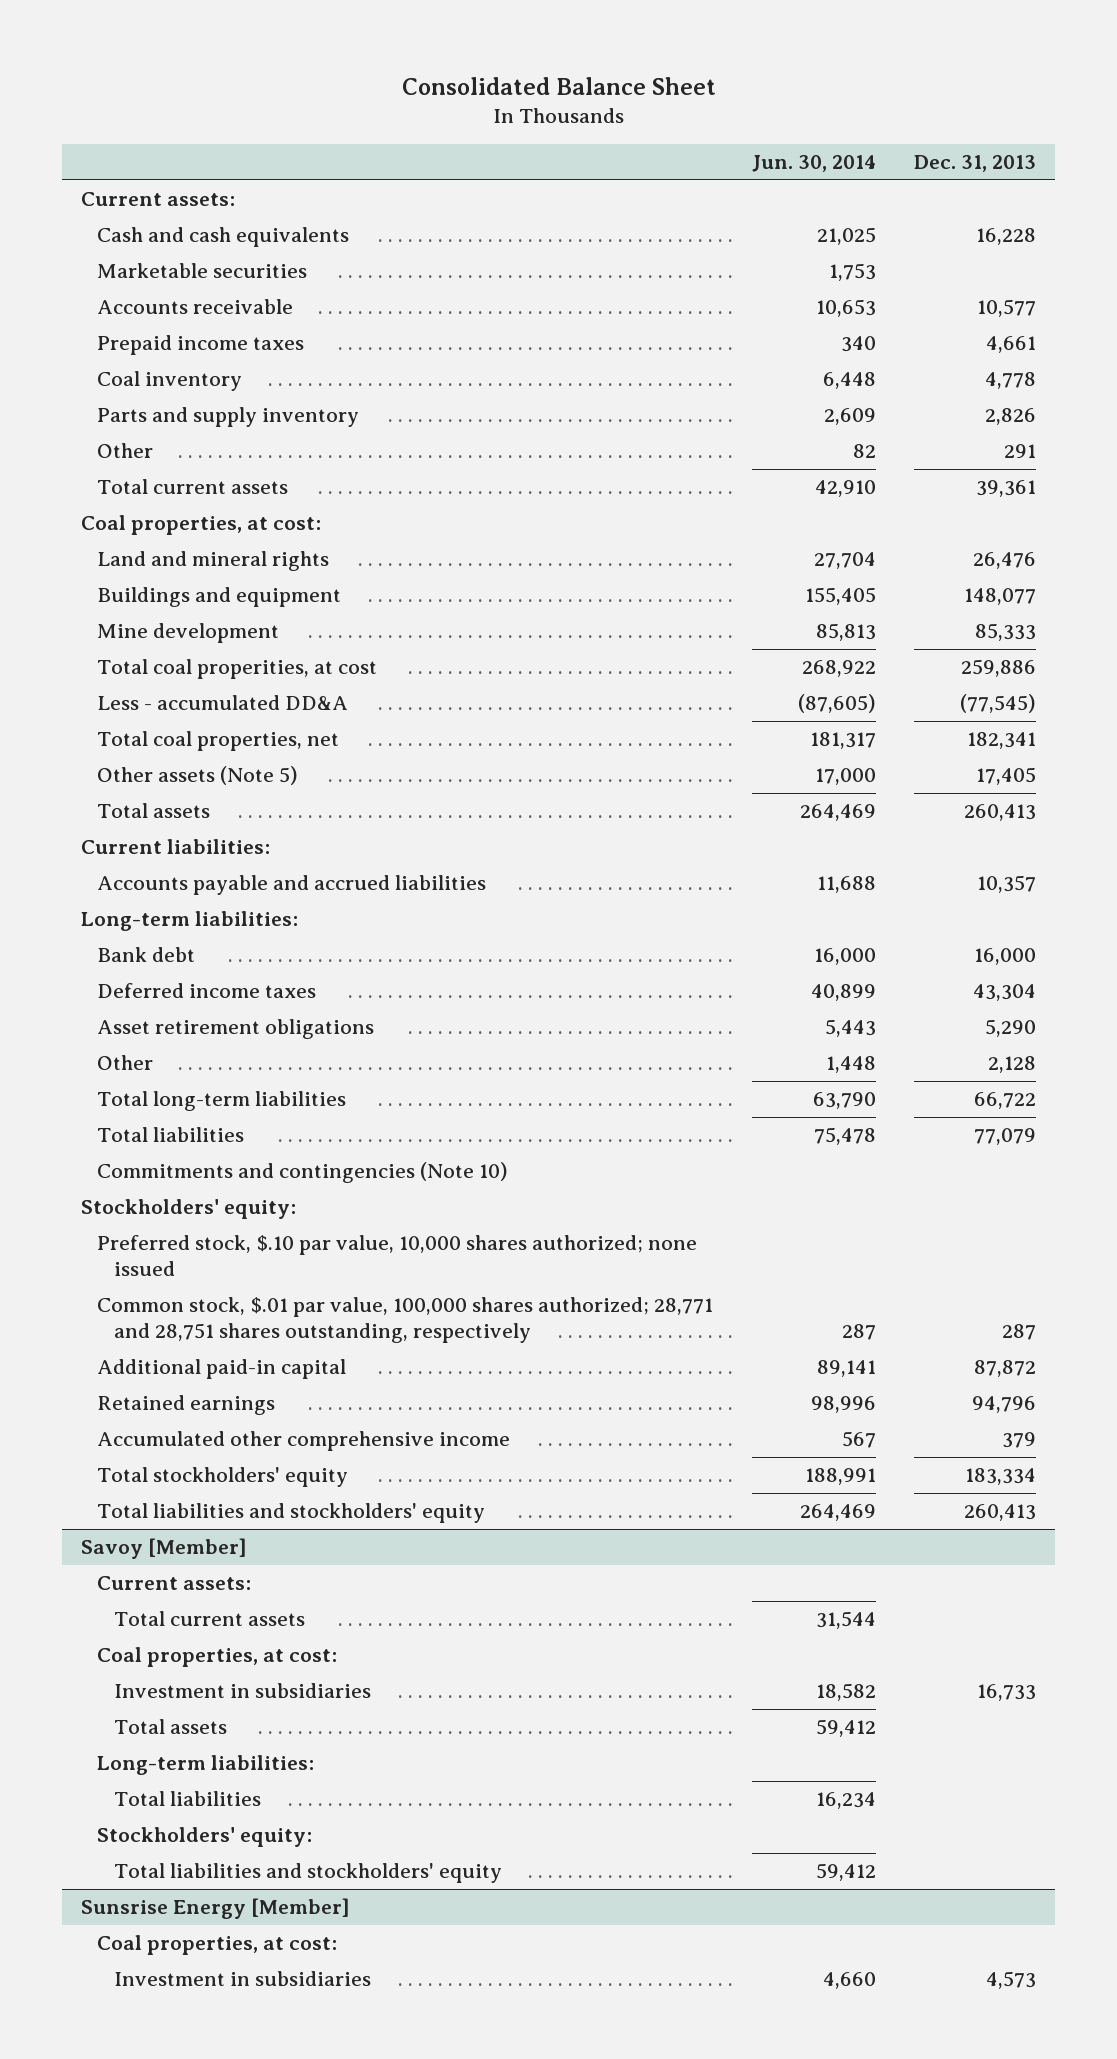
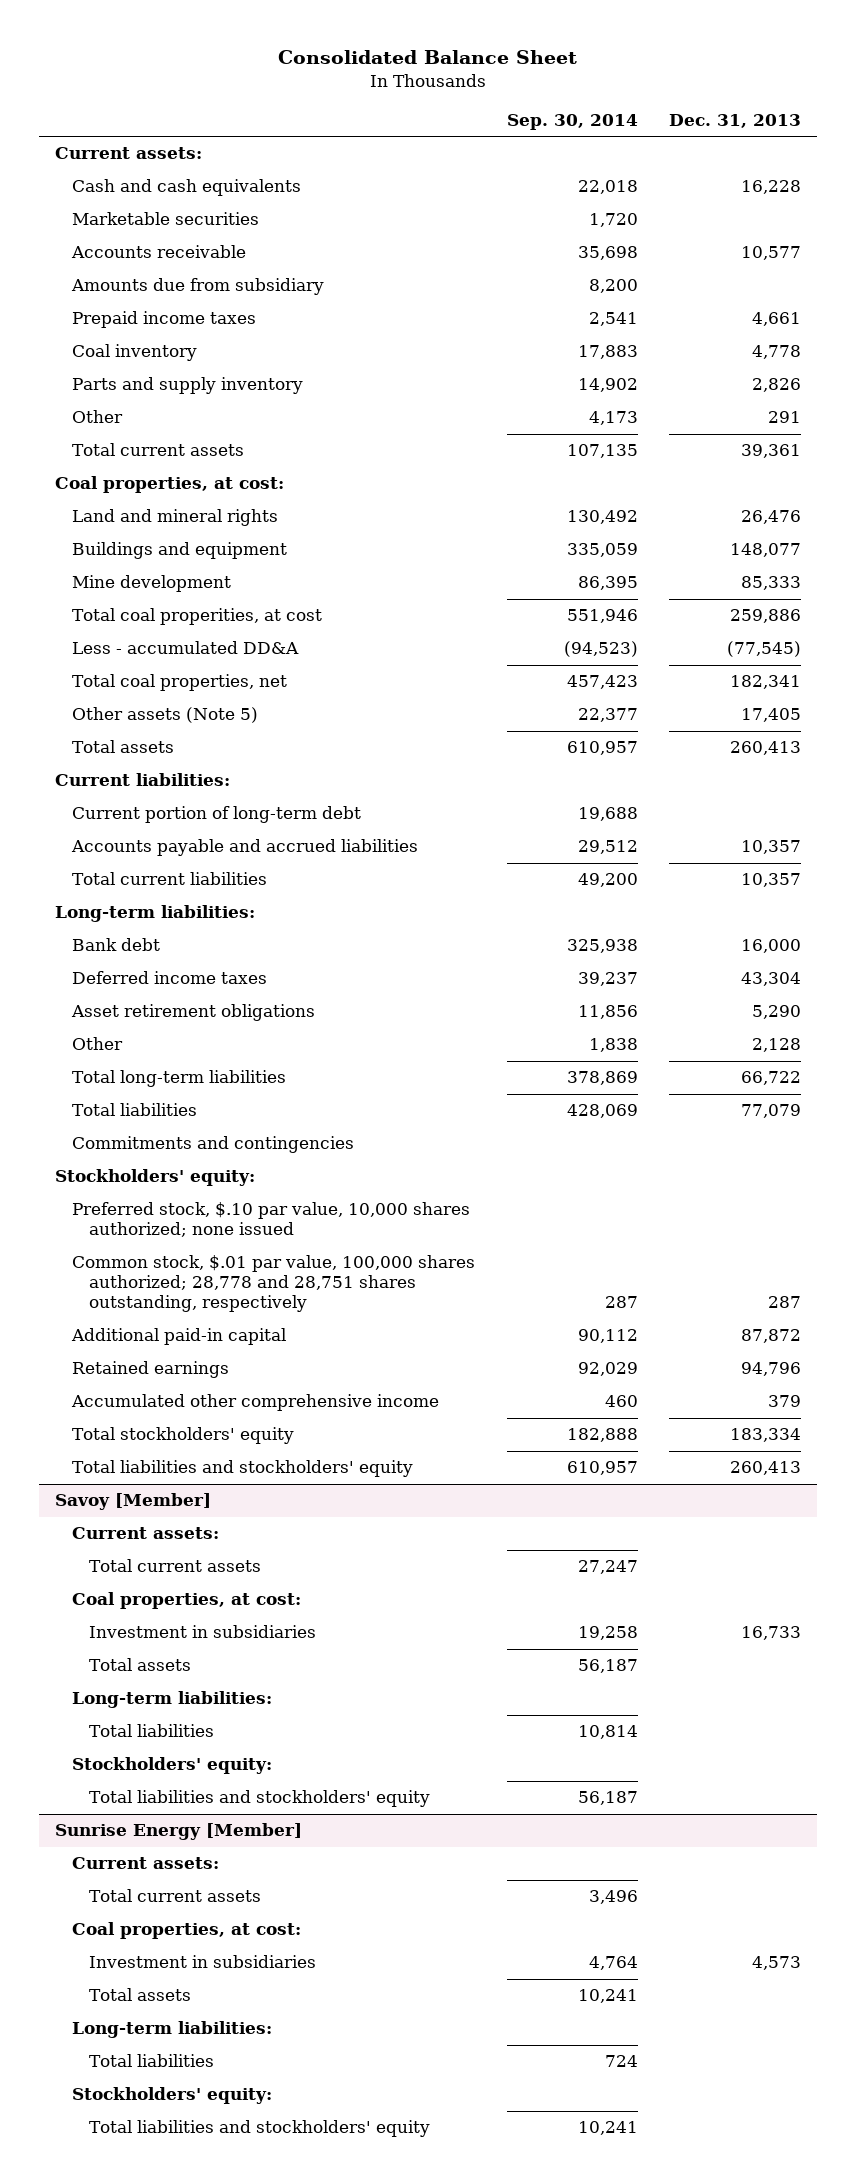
- | Jun. 30, 2014 | Dec. 31, 2013
+ | Sep. 30, 2014 | Dec. 31, 2013
+ Amounts due from subsidiary | 8,200 |
+ Current portion of long-term debt | 19,688 |
+ Total current liabilities | 49,200 | 10,357
- Commitments and contingencies (Note 10)
+ Commitments and contingencies
- Common stock, $.01 par value, 100,000 shares authorized; 28,771 and 28,751 shares outstanding, respectively | 287 | 287
+ Common stock, $.01 par value, 100,000 shares authorized; 28,778 and 28,751 shares outstanding, respectively | 287 | 287
- Sunsrise Energy [Member]
+ Sunrise Energy [Member]
+ Current assets:
+ Total current assets | 3,496 |
+ Total assets | 10,241 |
+ Long-term liabilities:
+ Total liabilities | 724 |
+ Stockholders' equity:
+ Total liabilities and stockholders' equity | 10,241 |

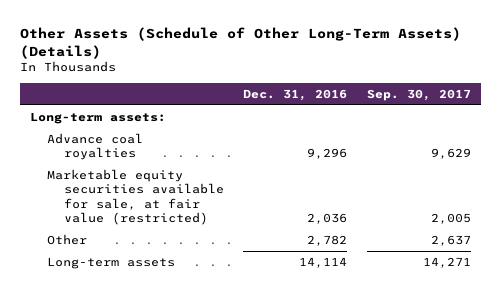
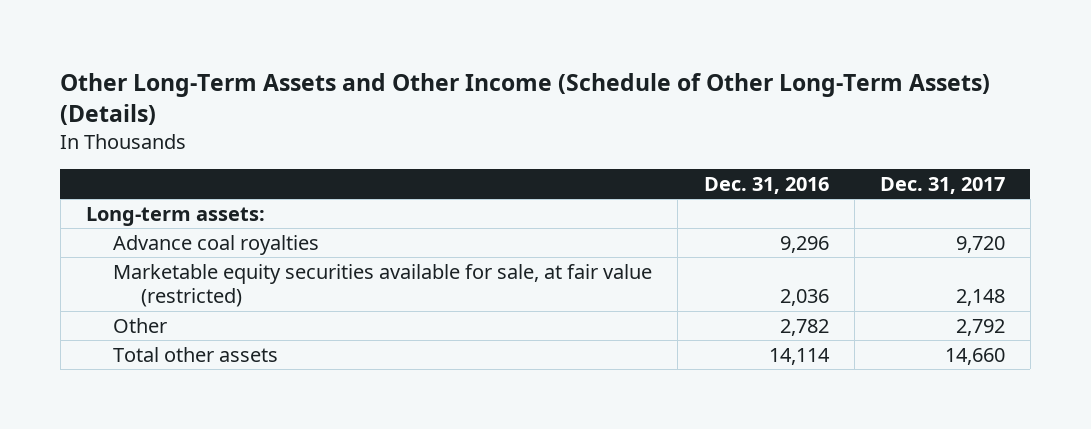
- Other Assets (Schedule of Other Long-Term Assets) (Details)
+ Other Long-Term Assets and Other Income (Schedule of Other Long-Term Assets) (Details)
- | Dec. 31, 2016 | Sep. 30, 2017
+ | Dec. 31, 2016 | Dec. 31, 2017
- Long-term assets | 14,114 | 14,271
+ Total other assets | 14,114 | 14,660

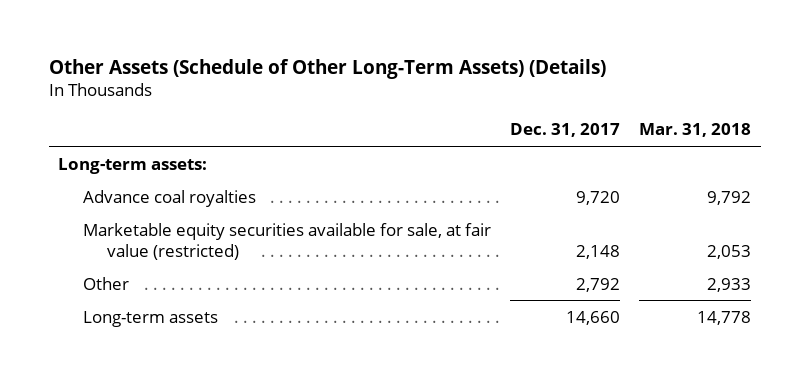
- Other Long-Term Assets and Other Income (Schedule of Other Long-Term Assets) (Details)
+ Other Assets (Schedule of Other Long-Term Assets) (Details)
- | Dec. 31, 2016 | Dec. 31, 2017
+ | Dec. 31, 2017 | Mar. 31, 2018
- Total other assets | 14,114 | 14,660
+ Long-term assets | 14,660 | 14,778

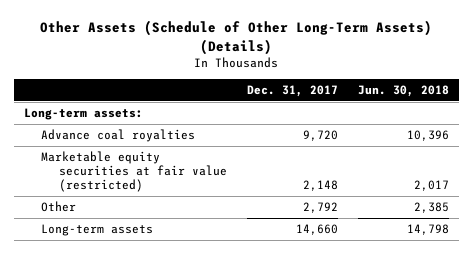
- | Dec. 31, 2017 | Mar. 31, 2018
+ | Dec. 31, 2017 | Jun. 30, 2018
- Marketable equity securities available for sale, at fair value (restricted) | 2,148 | 2,053
+ Marketable equity securities at fair value (restricted) | 2,148 | 2,017

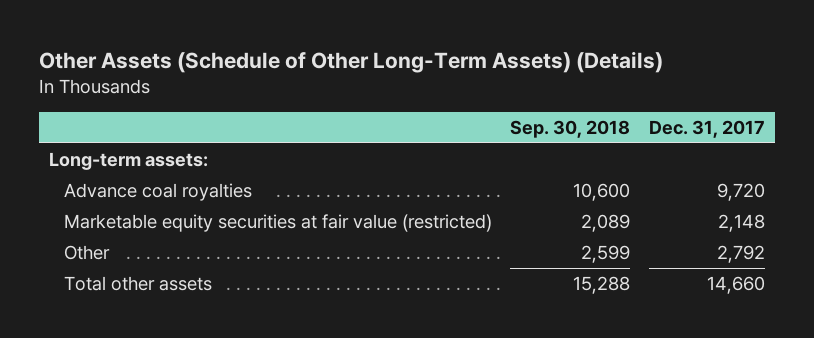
- | Dec. 31, 2017 | Jun. 30, 2018
+ | Sep. 30, 2018 | Dec. 31, 2017
- Long-term assets | 14,660 | 14,798
+ Total other assets | 15,288 | 14,660

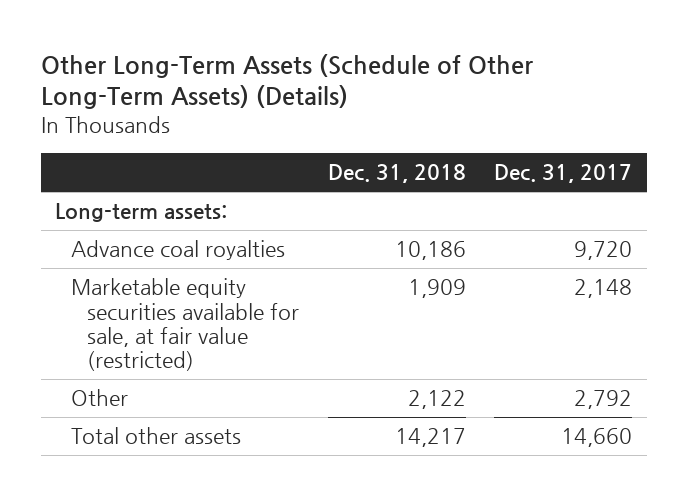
- Other Assets (Schedule of Other Long-Term Assets) (Details)
+ Other Long-Term Assets (Schedule of Other Long-Term Assets) (Details)
- | Sep. 30, 2018 | Dec. 31, 2017
+ | Dec. 31, 2018 | Dec. 31, 2017
- Marketable equity securities at fair value (restricted) | 2,089 | 2,148
+ Marketable equity securities available for sale, at fair value (restricted) | 1,909 | 2,148

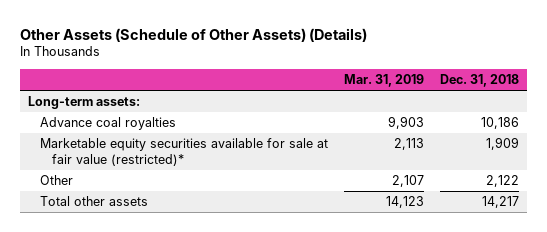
- Other Long-Term Assets (Schedule of Other Long-Term Assets) (Details)
+ Other Assets (Schedule of Other Assets) (Details)
- | Dec. 31, 2018 | Dec. 31, 2017
+ | Mar. 31, 2019 | Dec. 31, 2018
- Marketable equity securities available for sale, at fair value (restricted) | 1,909 | 2,148
+ Marketable equity securities available for sale at fair value (restricted)* | 2,113 | 1,909

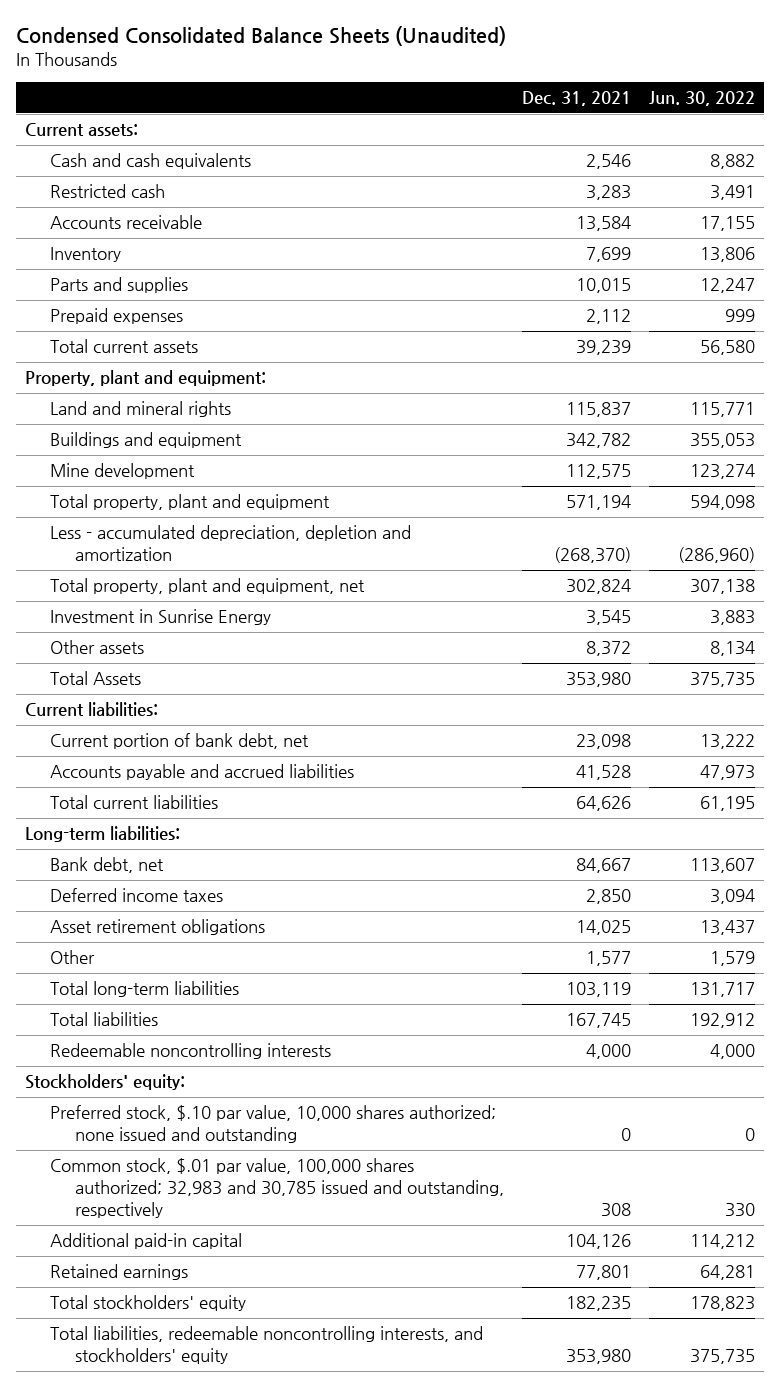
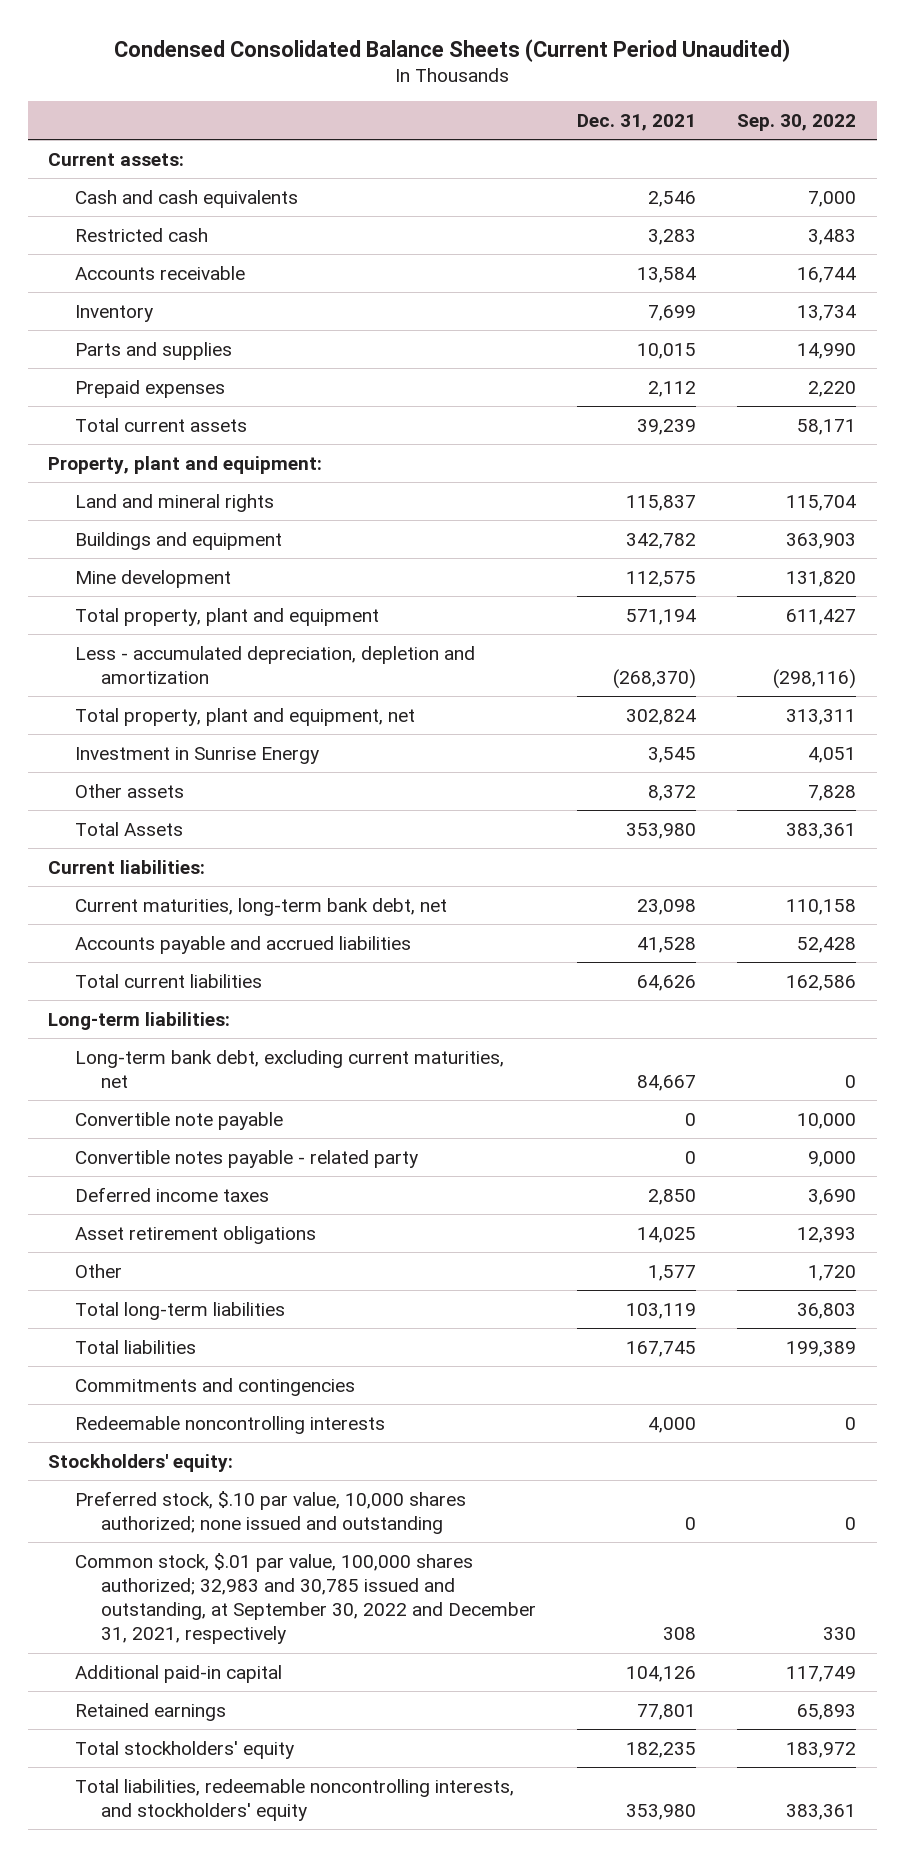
- Condensed Consolidated Balance Sheets (Unaudited)
+ Condensed Consolidated Balance Sheets (Current Period Unaudited)
- | Dec. 31, 2021 | Jun. 30, 2022
+ | Dec. 31, 2021 | Sep. 30, 2022
- Current portion of bank debt, net | 23,098 | 13,222
+ Current maturities, long-term bank debt, net | 23,098 | 110,158
- Bank debt, net | 84,667 | 113,607
+ Long-term bank debt, excluding current maturities, net | 84,667 | 0
+ Convertible note payable | 0 | 10,000
+ Convertible notes payable - related party | 0 | 9,000
+ Commitments and contingencies
- Common stock, $.01 par value, 100,000 shares authorized; 32,983 and 30,785 issued and outstanding, respectively | 308 | 330
+ Common stock, $.01 par value, 100,000 shares authorized; 32,983 and 30,785 issued and outstanding, at September 30, 2022 and December 31, 2021, respectively | 308 | 330

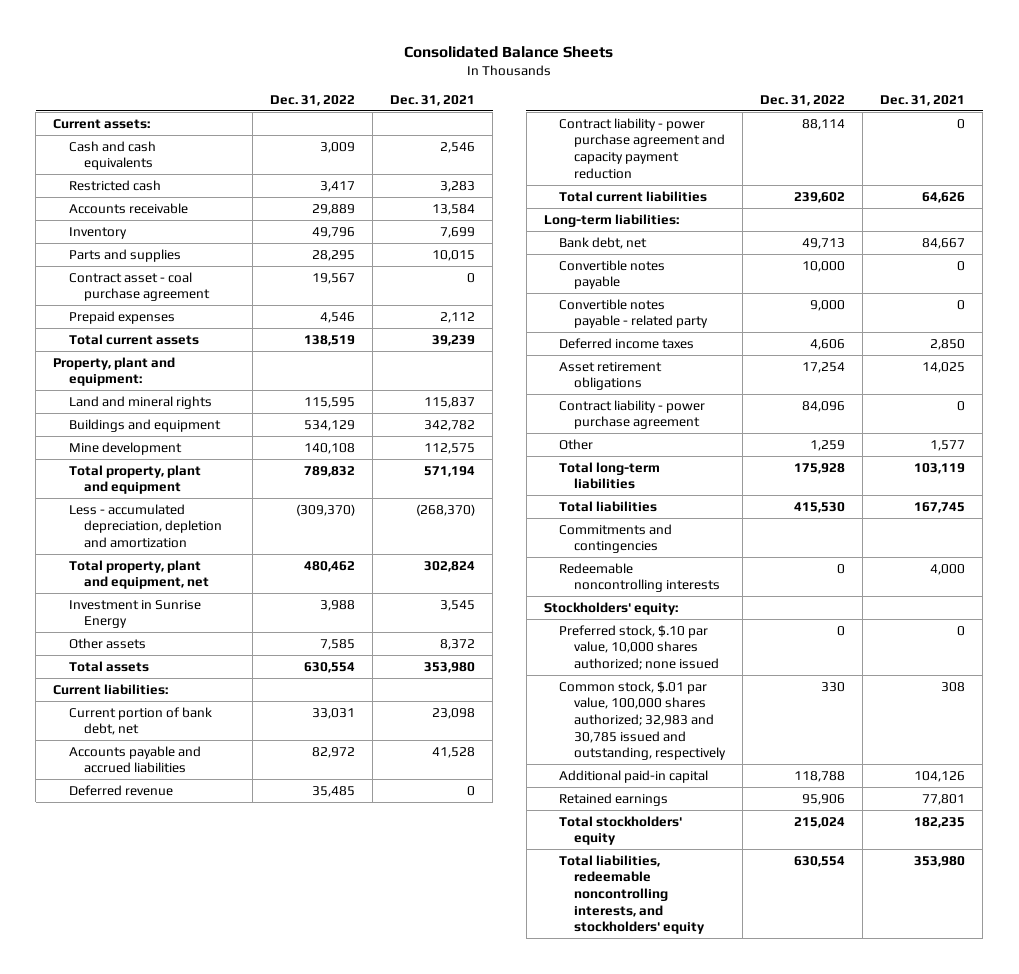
- Condensed Consolidated Balance Sheets (Current Period Unaudited)
+ Consolidated Balance Sheets
- | Dec. 31, 2021 | Sep. 30, 2022
+ | Dec. 31, 2022 | Dec. 31, 2021
+ Contract asset - coal purchase agreement | 19,567 | 0
- Total Assets | 353,980 | 383,361
+ Total assets | 630,554 | 353,980
- Current maturities, long-term bank debt, net | 23,098 | 110,158
+ Current portion of bank debt, net | 33,031 | 23,098
+ Deferred revenue | 35,485 | 0
+ Contract liability - power purchase agreement and capacity payment reduction | 88,114 | 0
- Long-term bank debt, excluding current maturities, net | 84,667 | 0
- Convertible note payable | 0 | 10,000
+ Bank debt, net | 49,713 | 84,667
+ Convertible notes payable | 10,000 | 0
+ Contract liability - power purchase agreement | 84,096 | 0
- Preferred stock, $.10 par value, 10,000 shares authorized; none issued and outstanding | 0 | 0
- Common stock, $.01 par value, 100,000 shares authorized; 32,983 and 30,785 issued and outstanding, at September 30, 2022 and December 31, 2021, respectively | 308 | 330
+ Preferred stock, $.10 par value, 10,000 shares authorized; none issued | 0 | 0
+ Common stock, $.01 par value, 100,000 shares authorized; 32,983 and 30,785 issued and outstanding, respectively | 330 | 308

